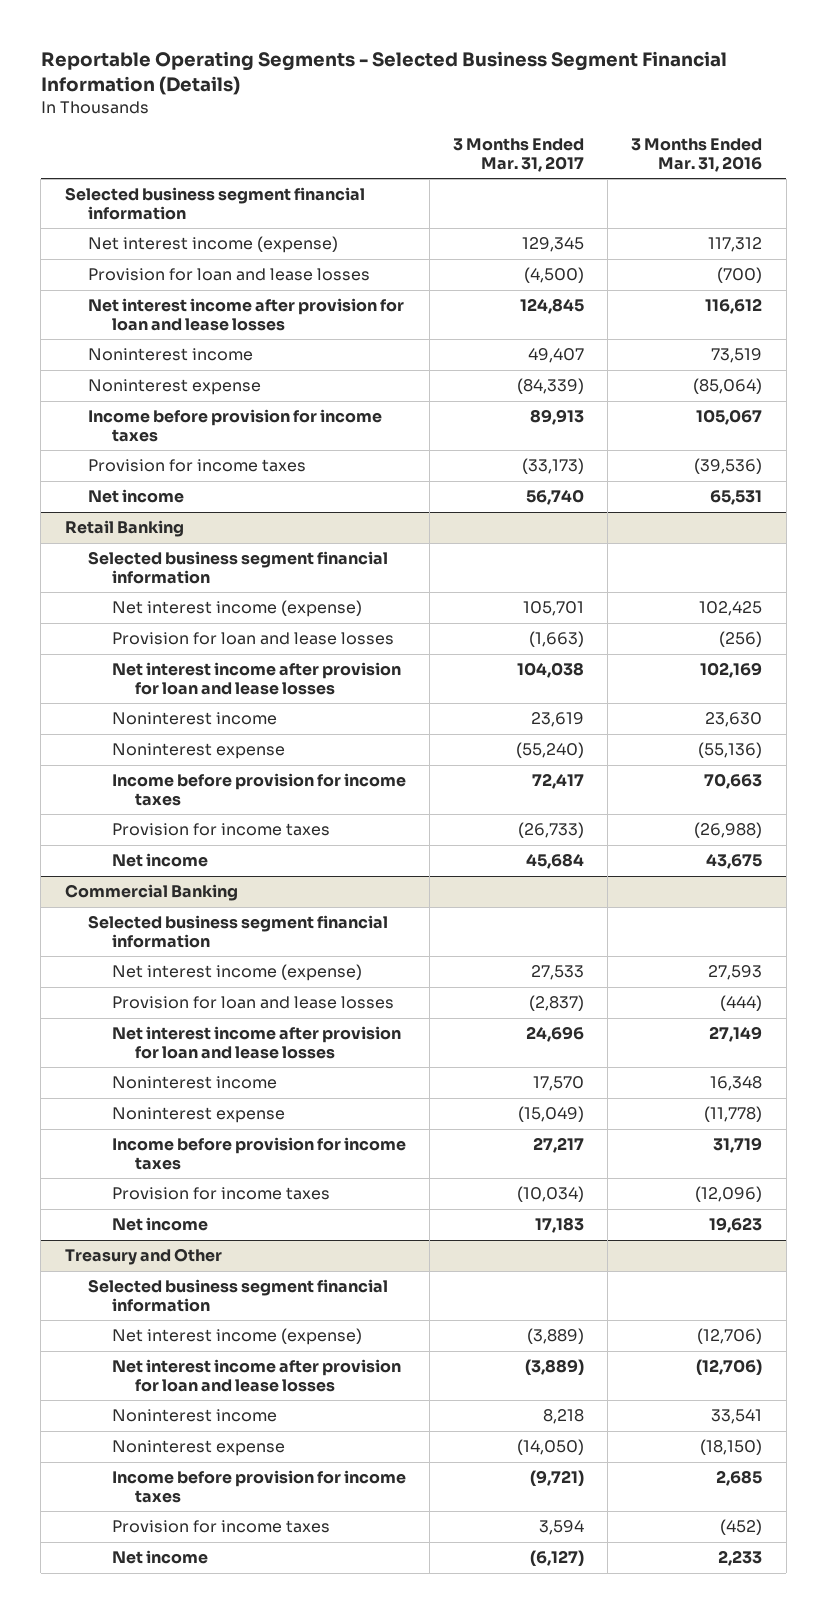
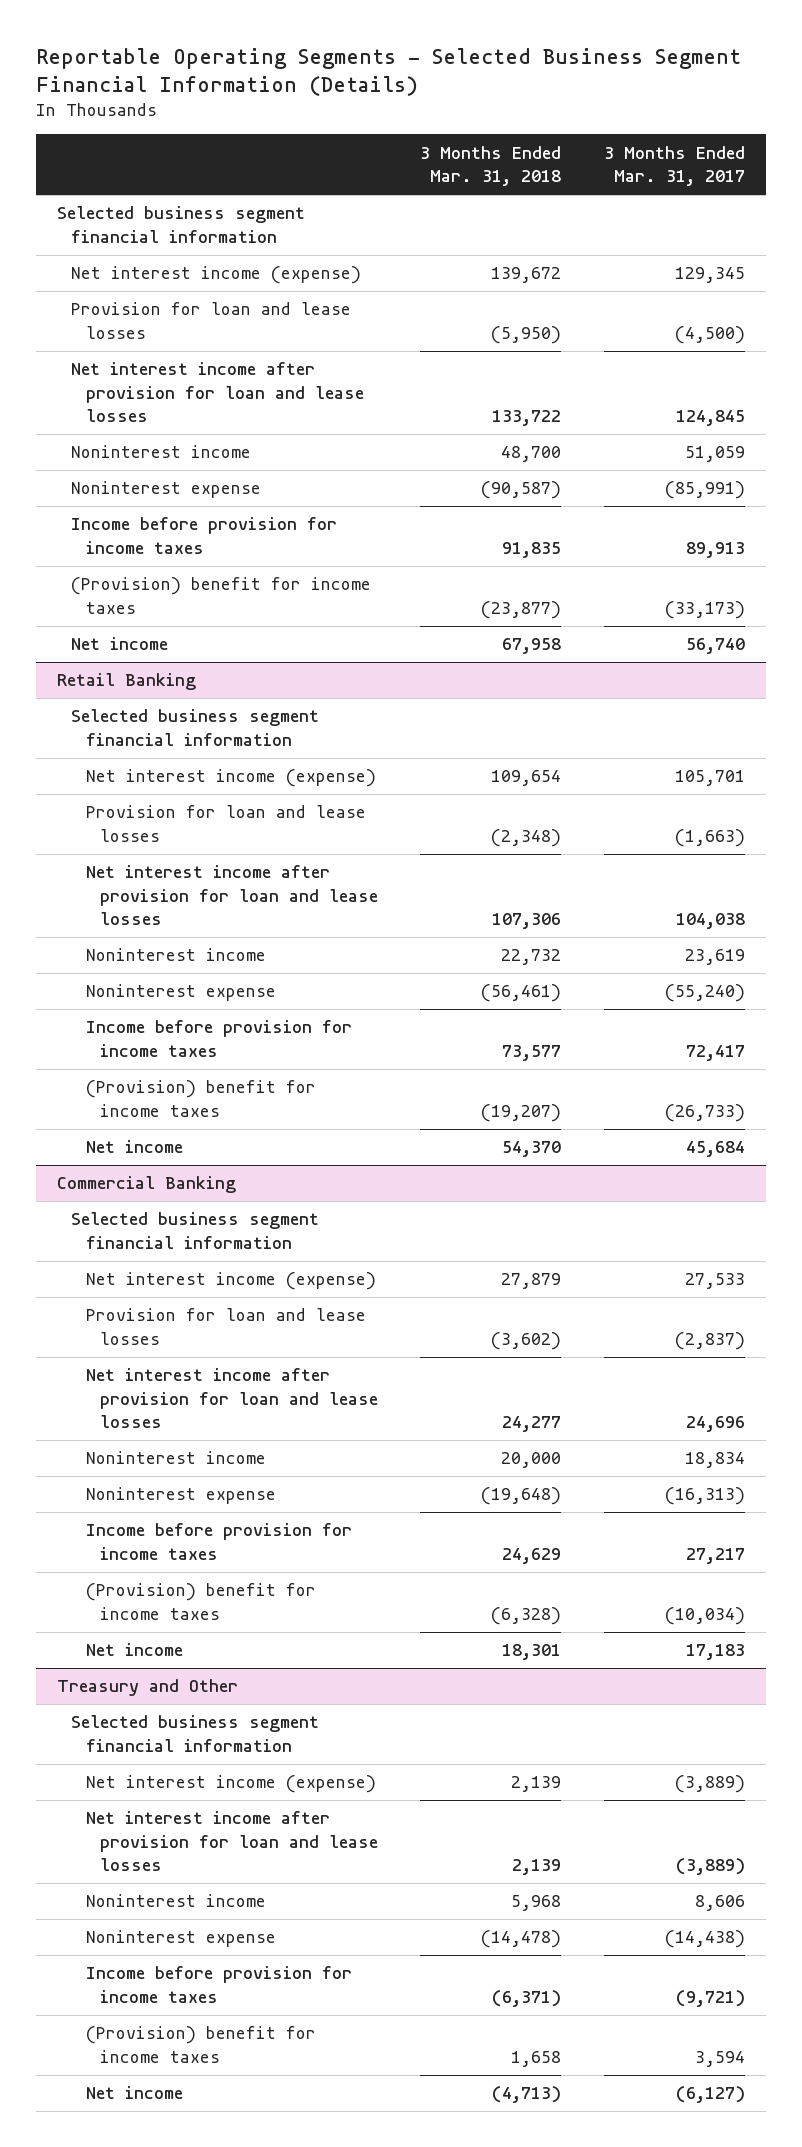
- | 3 Months Ended Mar. 31, 2017 | 3 Months Ended Mar. 31, 2016
+ | 3 Months Ended Mar. 31, 2018 | 3 Months Ended Mar. 31, 2017
- Noninterest income | 49,407 | 73,519
- Noninterest expense | (84,339) | (85,064)
+ Noninterest income | 48,700 | 51,059
+ Noninterest expense | (90,587) | (85,991)
- Provision for income taxes | (33,173) | (39,536)
+ (Provision) benefit for income taxes | (23,877) | (33,173)
@ Retail Banking
- Provision for income taxes | (26,733) | (26,988)
+ (Provision) benefit for income taxes | (19,207) | (26,733)
@ Commercial Banking
- Noninterest income | 17,570 | 16,348
- Noninterest expense | (15,049) | (11,778)
+ Noninterest income | 20,000 | 18,834
+ Noninterest expense | (19,648) | (16,313)
- Provision for income taxes | (10,034) | (12,096)
+ (Provision) benefit for income taxes | (6,328) | (10,034)
@ Treasury and Other
- Noninterest income | 8,218 | 33,541
- Noninterest expense | (14,050) | (18,150)
+ Noninterest income | 5,968 | 8,606
+ Noninterest expense | (14,478) | (14,438)
- Provision for income taxes | 3,594 | (452)
+ (Provision) benefit for income taxes | 1,658 | 3,594

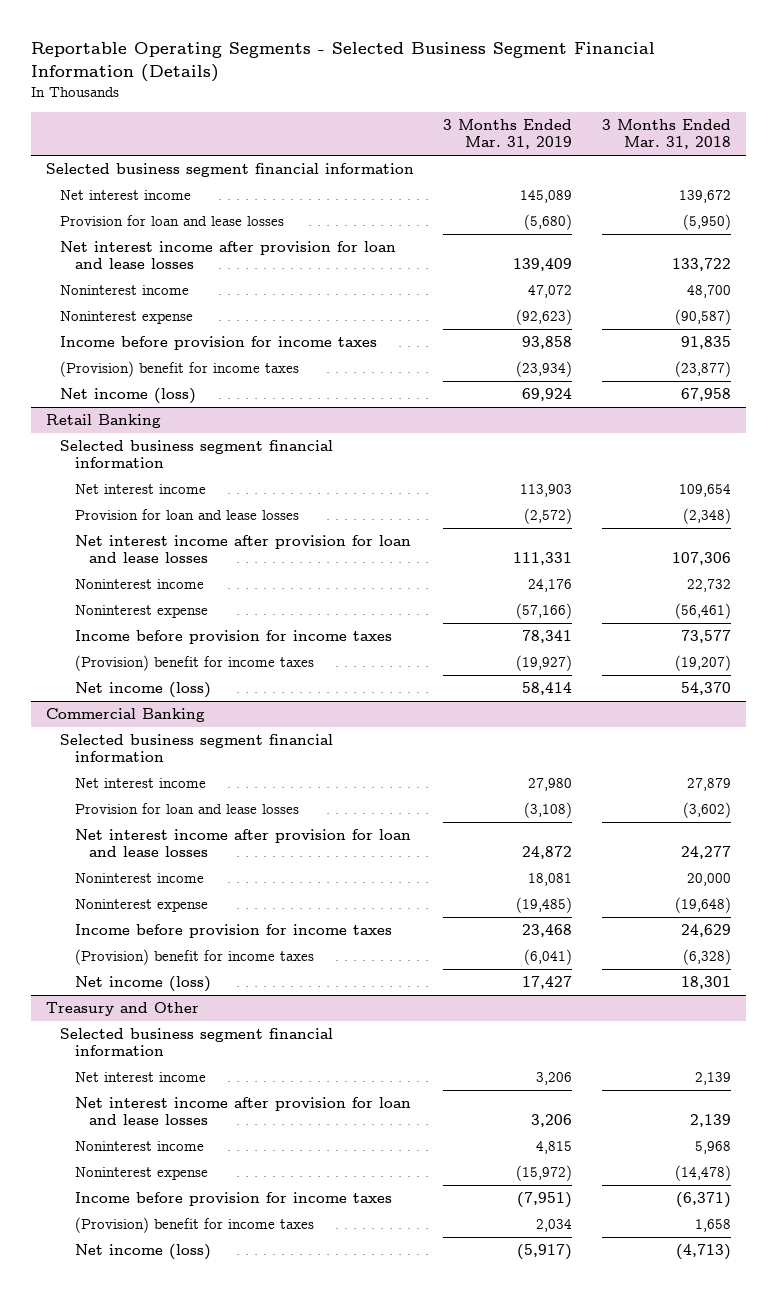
- | 3 Months Ended Mar. 31, 2018 | 3 Months Ended Mar. 31, 2017
+ | 3 Months Ended Mar. 31, 2019 | 3 Months Ended Mar. 31, 2018
- Net interest income (expense) | 139,672 | 129,345
+ Net interest income | 145,089 | 139,672
- Net income | 67,958 | 56,740
+ Net income (loss) | 69,924 | 67,958
@ Retail Banking
- Net interest income (expense) | 109,654 | 105,701
+ Net interest income | 113,903 | 109,654
- Net income | 54,370 | 45,684
+ Net income (loss) | 58,414 | 54,370
@ Commercial Banking
- Net interest income (expense) | 27,879 | 27,533
+ Net interest income | 27,980 | 27,879
- Net income | 18,301 | 17,183
+ Net income (loss) | 17,427 | 18,301
@ Treasury and Other
- Net interest income (expense) | 2,139 | (3,889)
+ Net interest income | 3,206 | 2,139
- Net income | (4,713) | (6,127)
+ Net income (loss) | (5,917) | (4,713)

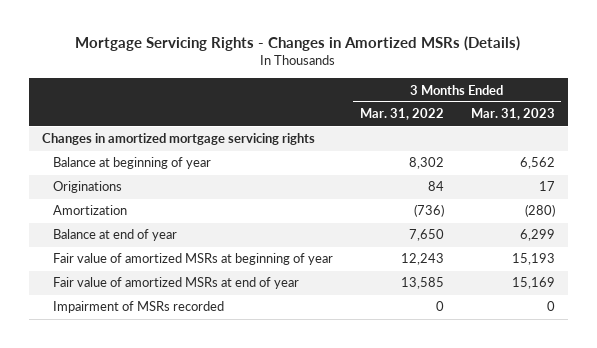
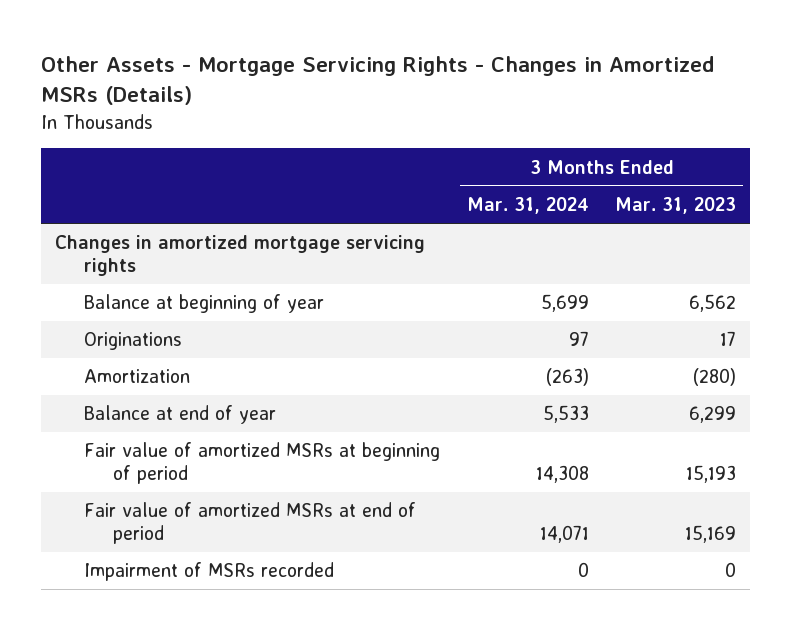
- Mortgage Servicing Rights - Changes in Amortized MSRs (Details)
+ Other Assets - Mortgage Servicing Rights - Changes in Amortized MSRs (Details)
- | 3 Months Ended Mar. 31, 2022 | 3 Months Ended Mar. 31, 2023
+ | 3 Months Ended Mar. 31, 2024 | 3 Months Ended Mar. 31, 2023
- Fair value of amortized MSRs at beginning of year | 12,243 | 15,193
- Fair value of amortized MSRs at end of year | 13,585 | 15,169
+ Fair value of amortized MSRs at beginning of period | 14,308 | 15,193
+ Fair value of amortized MSRs at end of period | 14,071 | 15,169

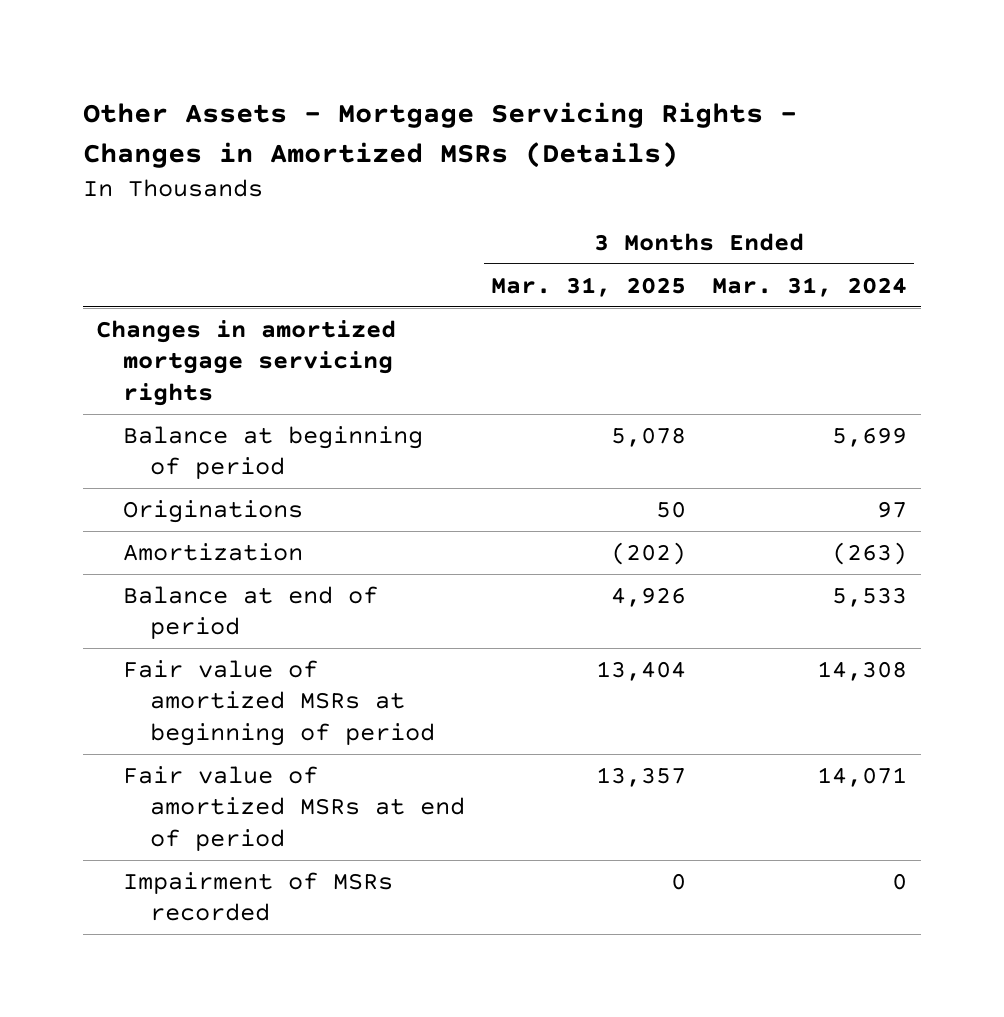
- | 3 Months Ended Mar. 31, 2024 | 3 Months Ended Mar. 31, 2023
+ | 3 Months Ended Mar. 31, 2025 | 3 Months Ended Mar. 31, 2024
- Balance at beginning of year | 5,699 | 6,562
+ Balance at beginning of period | 5,078 | 5,699
- Balance at end of year | 5,533 | 6,299
+ Balance at end of period | 4,926 | 5,533

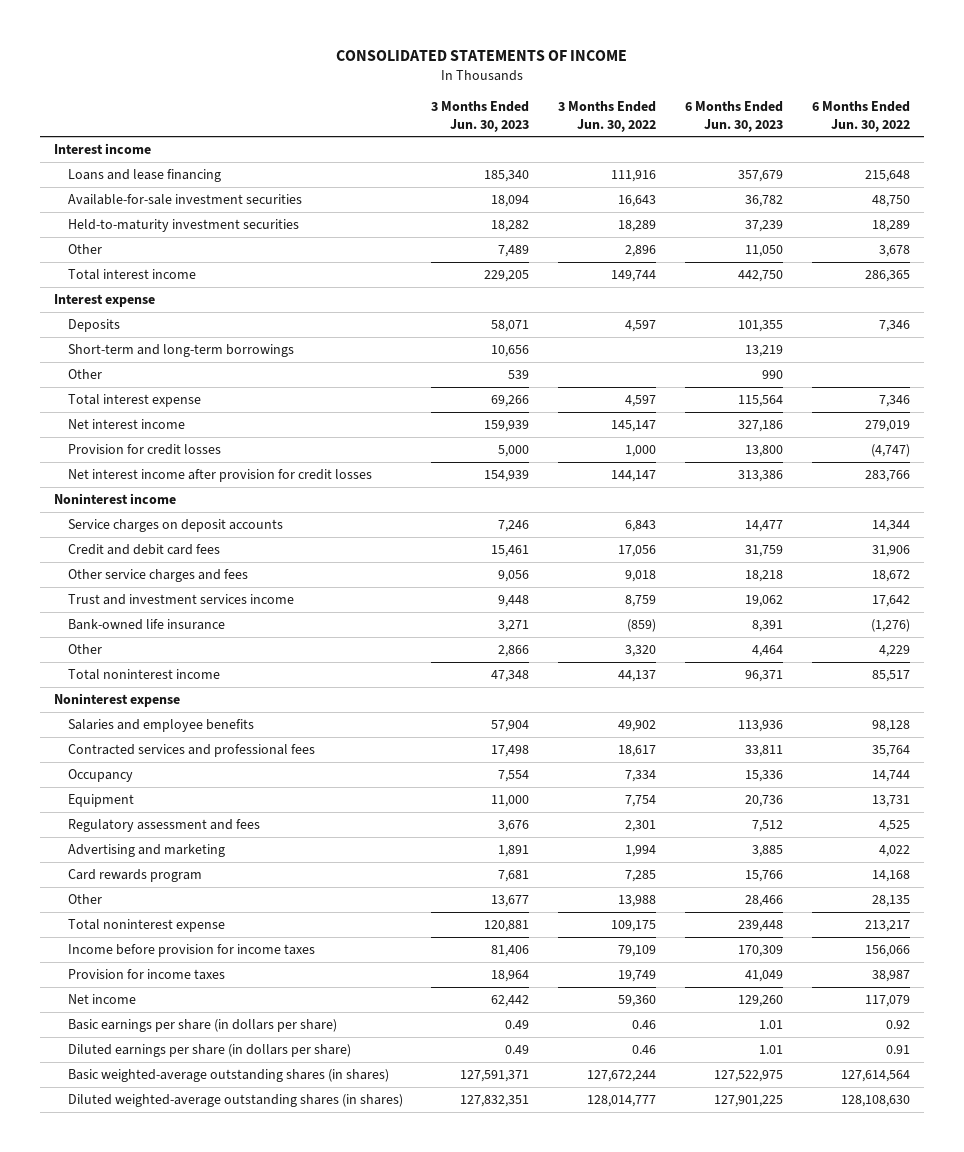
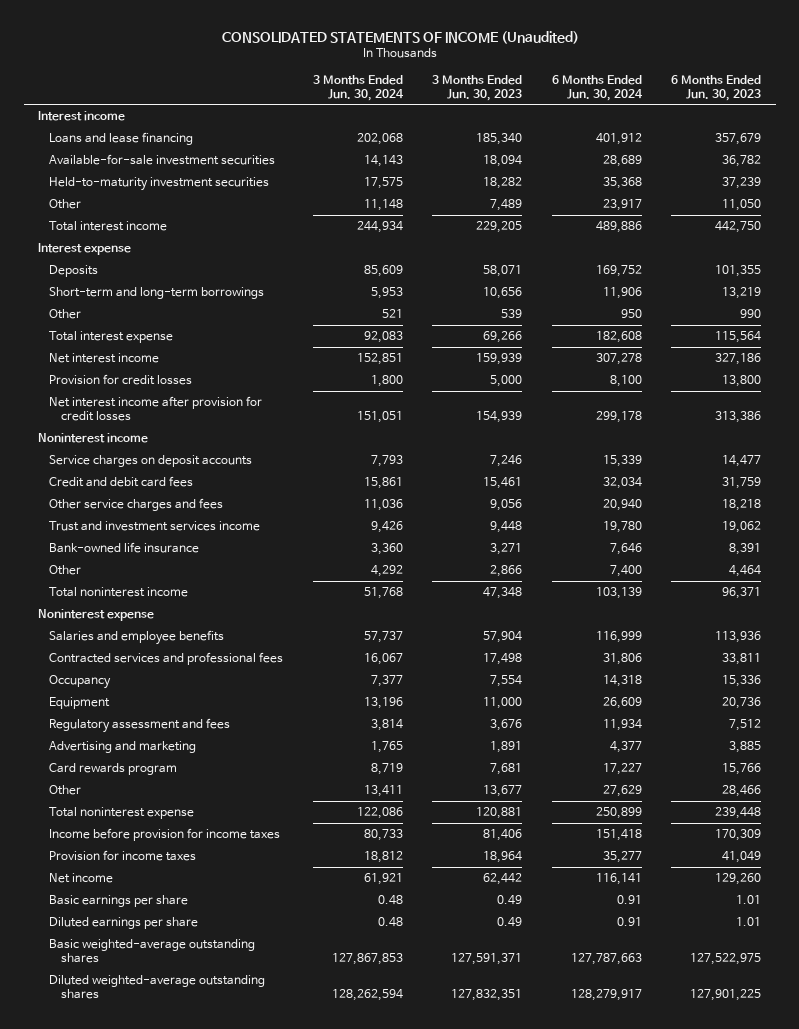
- CONSOLIDATED STATEMENTS OF INCOME
+ CONSOLIDATED STATEMENTS OF INCOME (Unaudited)
- | 3 Months Ended Jun. 30, 2023 | 3 Months Ended Jun. 30, 2022 | 6 Months Ended Jun. 30, 2023 | 6 Months Ended Jun. 30, 2022
+ | 3 Months Ended Jun. 30, 2024 | 3 Months Ended Jun. 30, 2023 | 6 Months Ended Jun. 30, 2024 | 6 Months Ended Jun. 30, 2023
- Basic earnings per share (in dollars per share) | 0.49 | 0.46 | 1.01 | 0.92
- Diluted earnings per share (in dollars per share) | 0.49 | 0.46 | 1.01 | 0.91
- Basic weighted-average outstanding shares (in shares) | 127,591,371 | 127,672,244 | 127,522,975 | 127,614,564
- Diluted weighted-average outstanding shares (in shares) | 127,832,351 | 128,014,777 | 127,901,225 | 128,108,630
+ Basic earnings per share | 0.48 | 0.49 | 0.91 | 1.01
+ Diluted earnings per share | 0.48 | 0.49 | 0.91 | 1.01
+ Basic weighted-average outstanding shares | 127,867,853 | 127,591,371 | 127,787,663 | 127,522,975
+ Diluted weighted-average outstanding shares | 128,262,594 | 127,832,351 | 128,279,917 | 127,901,225

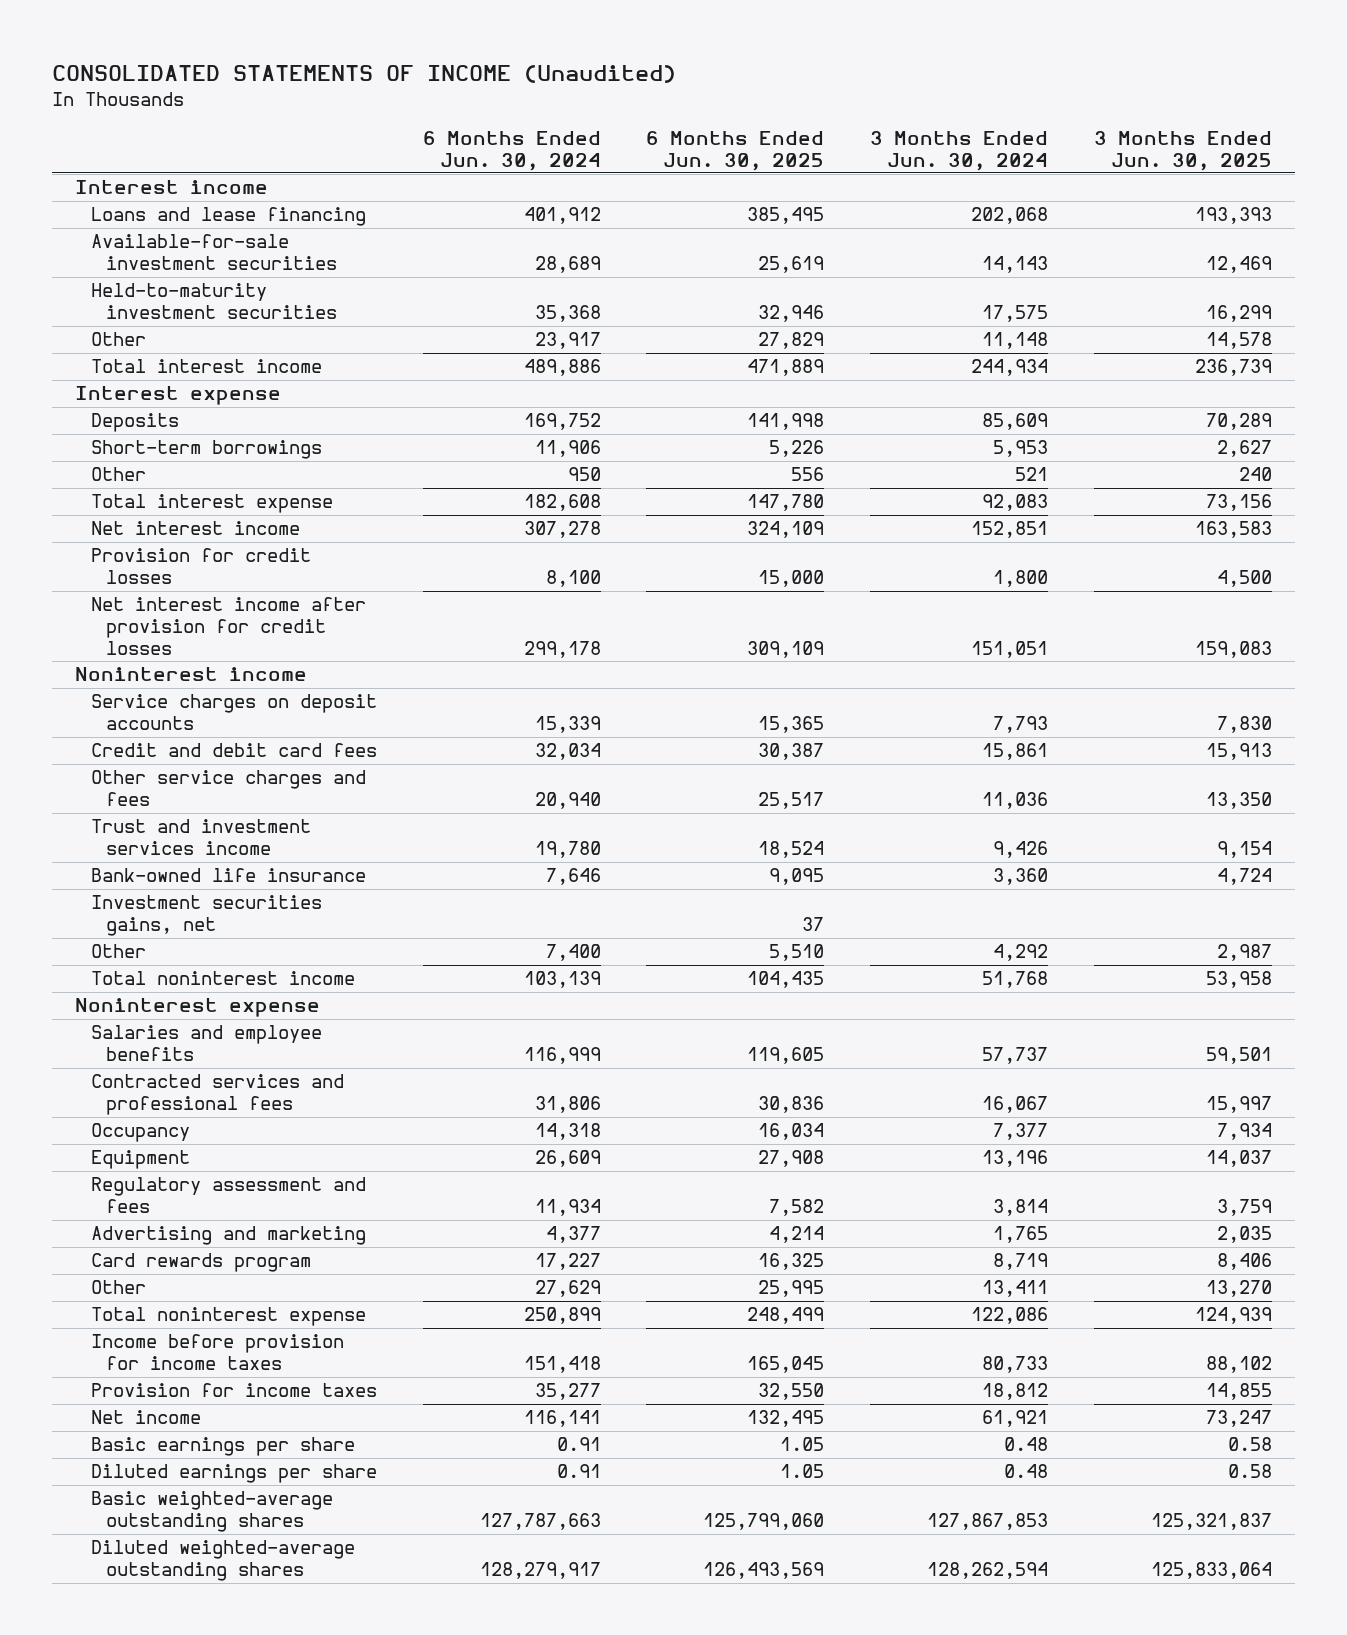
- | 3 Months Ended Jun. 30, 2024 | 3 Months Ended Jun. 30, 2023 | 6 Months Ended Jun. 30, 2024 | 6 Months Ended Jun. 30, 2023
+ | 6 Months Ended Jun. 30, 2024 | 6 Months Ended Jun. 30, 2025 | 3 Months Ended Jun. 30, 2024 | 3 Months Ended Jun. 30, 2025
- Short-term and long-term borrowings | 5,953 | 10,656 | 11,906 | 13,219
+ Short-term borrowings | 11,906 | 5,226 | 5,953 | 2,627
+ Investment securities gains, net | | 37 | |

